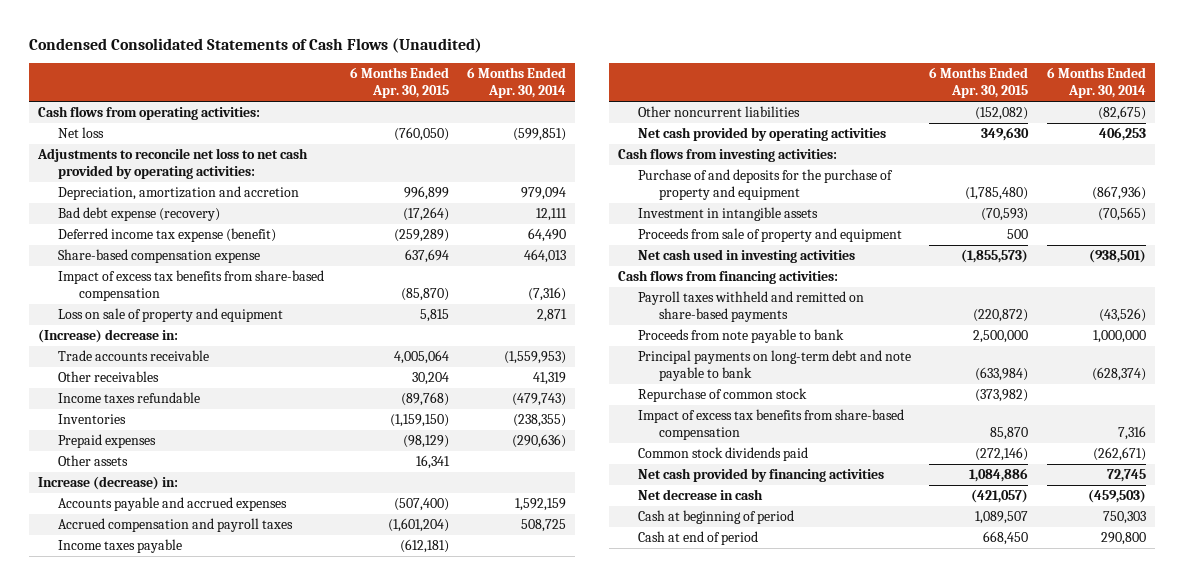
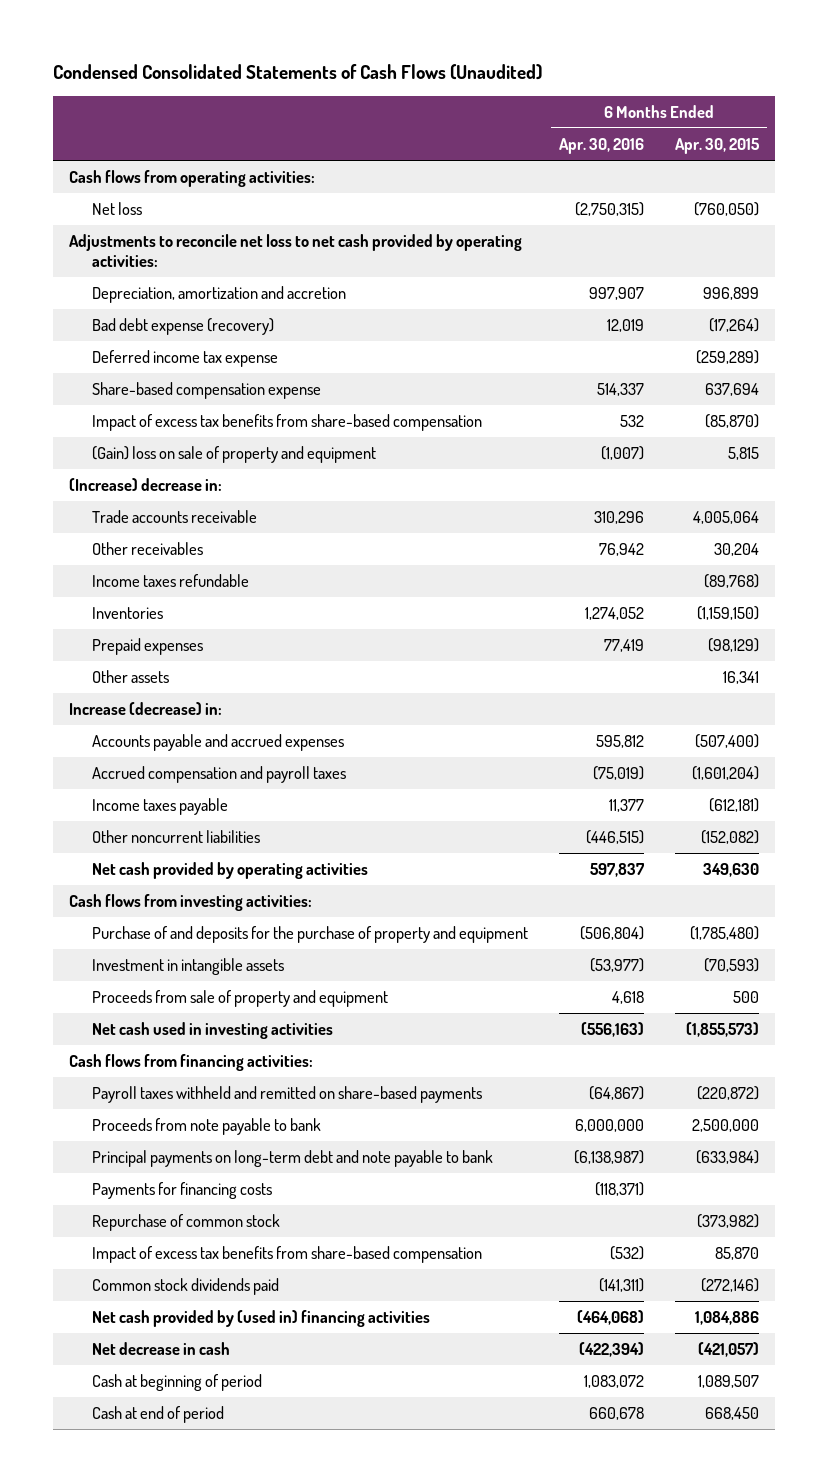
- | 6 Months Ended Apr. 30, 2015 | 6 Months Ended Apr. 30, 2014
+ | 6 Months Ended Apr. 30, 2016 | 6 Months Ended Apr. 30, 2015
- Deferred income tax expense (benefit) | (259,289) | 64,490
+ Deferred income tax expense | | (259,289)
- Loss on sale of property and equipment | 5,815 | 2,871
+ (Gain) loss on sale of property and equipment | (1,007) | 5,815
+ Payments for financing costs | (118,371) |
- Net cash provided by financing activities | 1,084,886 | 72,745
+ Net cash provided by (used in) financing activities | (464,068) | 1,084,886

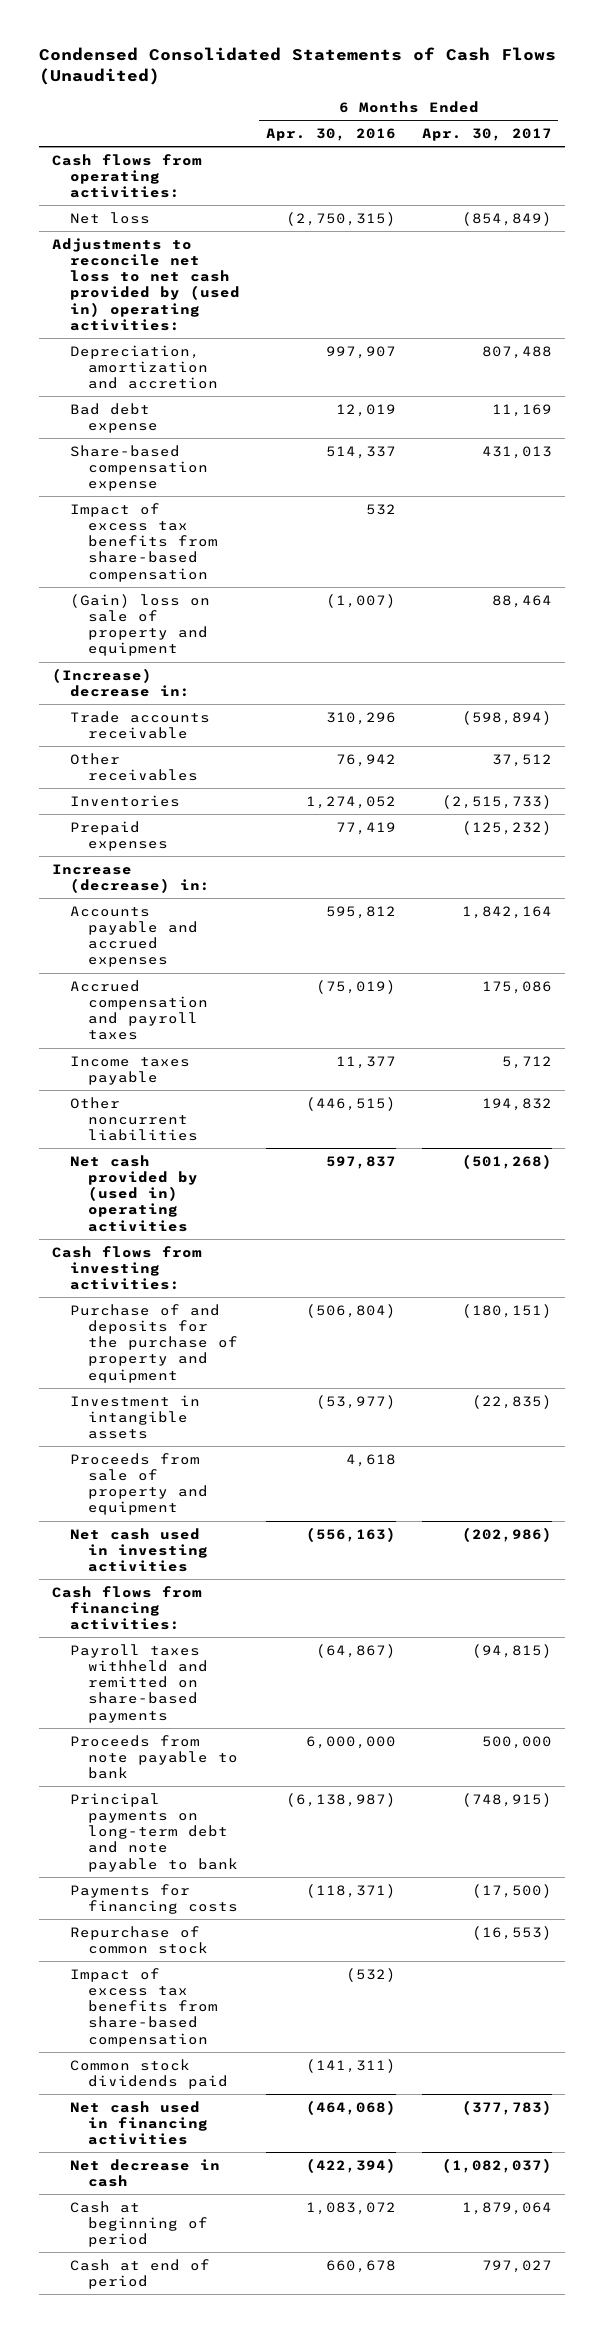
- | 6 Months Ended Apr. 30, 2016 | 6 Months Ended Apr. 30, 2015
+ | 6 Months Ended Apr. 30, 2016 | 6 Months Ended Apr. 30, 2017
- Adjustments to reconcile net loss to net cash provided by operating activities:
+ Adjustments to reconcile net loss to net cash provided by (used in) operating activities:
- Bad debt expense (recovery) | 12,019 | (17,264)
- Deferred income tax expense | | (259,289)
+ Bad debt expense | 12,019 | 11,169
- Income taxes refundable | | (89,768)
- Other assets | | 16,341
- Net cash provided by operating activities | 597,837 | 349,630
+ Net cash provided by (used in) operating activities | 597,837 | (501,268)
- Net cash provided by (used in) financing activities | (464,068) | 1,084,886
+ Net cash used in financing activities | (464,068) | (377,783)

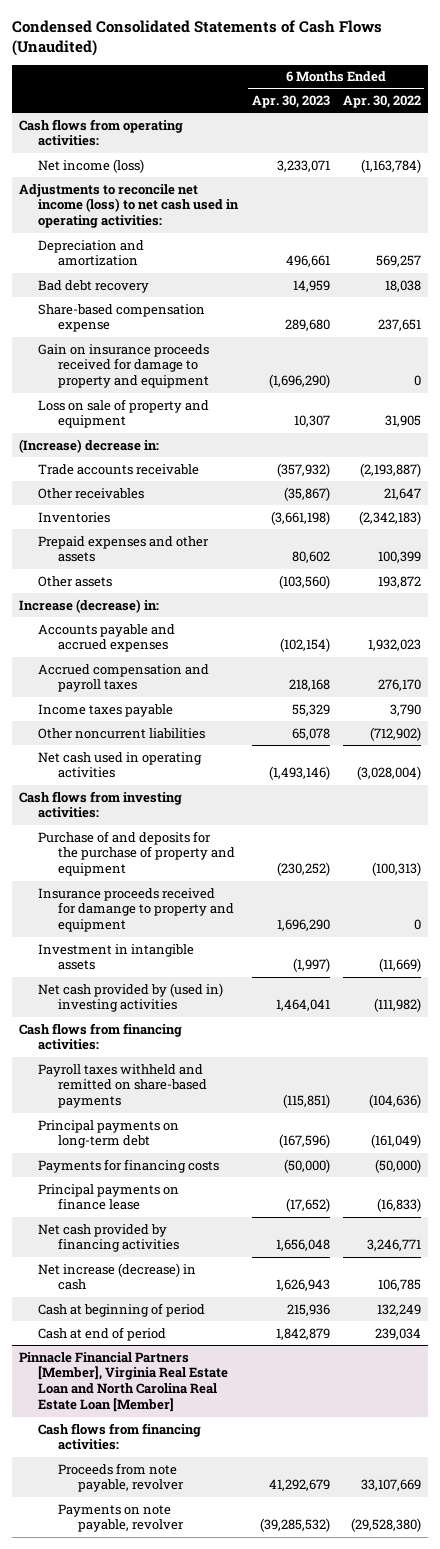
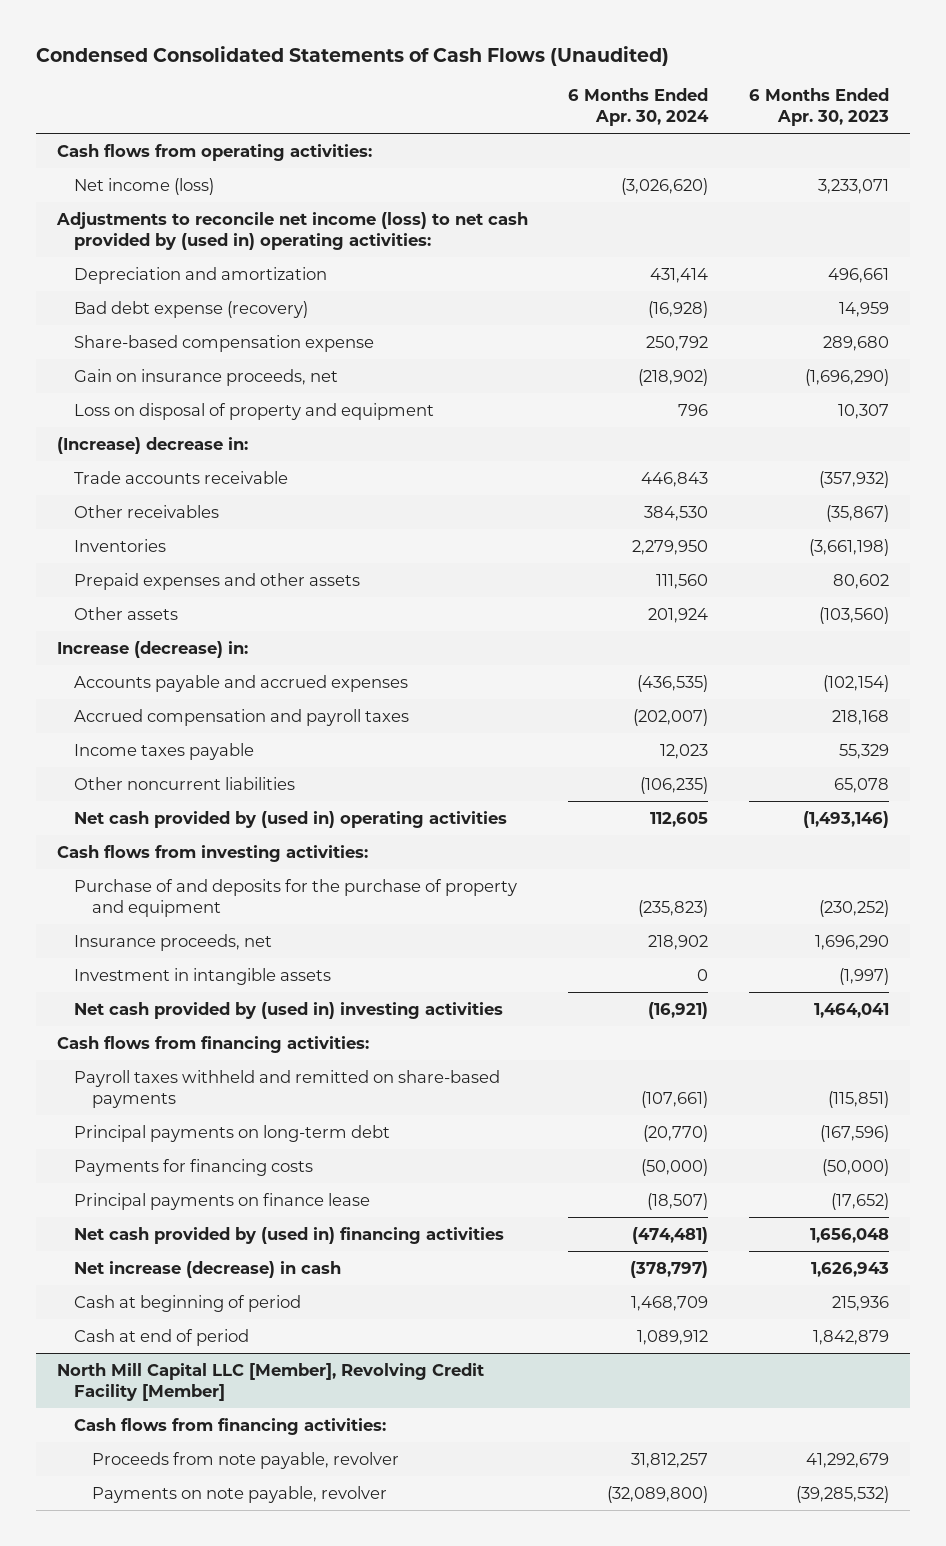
- | 6 Months Ended Apr. 30, 2023 | 6 Months Ended Apr. 30, 2022
+ | 6 Months Ended Apr. 30, 2024 | 6 Months Ended Apr. 30, 2023
- Adjustments to reconcile net income (loss) to net cash used in operating activities:
+ Adjustments to reconcile net income (loss) to net cash provided by (used in) operating activities:
- Bad debt recovery | 14,959 | 18,038
+ Bad debt expense (recovery) | (16,928) | 14,959
- Gain on insurance proceeds received for damage to property and equipment | (1,696,290) | 0
- Loss on sale of property and equipment | 10,307 | 31,905
+ Gain on insurance proceeds, net | (218,902) | (1,696,290)
+ Loss on disposal of property and equipment | 796 | 10,307
- Net cash used in operating activities | (1,493,146) | (3,028,004)
+ Net cash provided by (used in) operating activities | 112,605 | (1,493,146)
- Insurance proceeds received for damange to property and equipment | 1,696,290 | 0
+ Insurance proceeds, net | 218,902 | 1,696,290
- Net cash provided by financing activities | 1,656,048 | 3,246,771
+ Net cash provided by (used in) financing activities | (474,481) | 1,656,048
- Pinnacle Financial Partners [Member], Virginia Real Estate Loan and North Carolina Real Estate Loan [Member]
+ North Mill Capital LLC [Member], Revolving Credit Facility [Member]

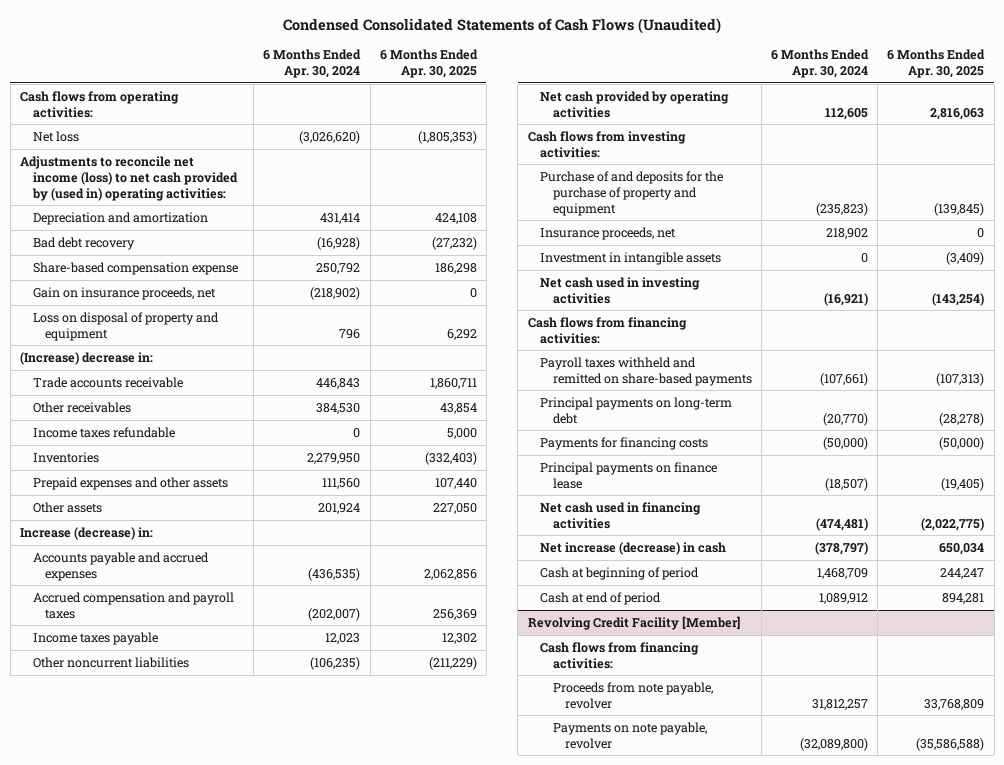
- | 6 Months Ended Apr. 30, 2024 | 6 Months Ended Apr. 30, 2023
+ | 6 Months Ended Apr. 30, 2024 | 6 Months Ended Apr. 30, 2025
- Net income (loss) | (3,026,620) | 3,233,071
+ Net loss | (3,026,620) | (1,805,353)
- Bad debt expense (recovery) | (16,928) | 14,959
+ Bad debt recovery | (16,928) | (27,232)
+ Income taxes refundable | 0 | 5,000
- Net cash provided by (used in) operating activities | 112,605 | (1,493,146)
+ Net cash provided by operating activities | 112,605 | 2,816,063
- Net cash provided by (used in) investing activities | (16,921) | 1,464,041
+ Net cash used in investing activities | (16,921) | (143,254)
- Net cash provided by (used in) financing activities | (474,481) | 1,656,048
+ Net cash used in financing activities | (474,481) | (2,022,775)
- North Mill Capital LLC [Member], Revolving Credit Facility [Member]
+ Revolving Credit Facility [Member]

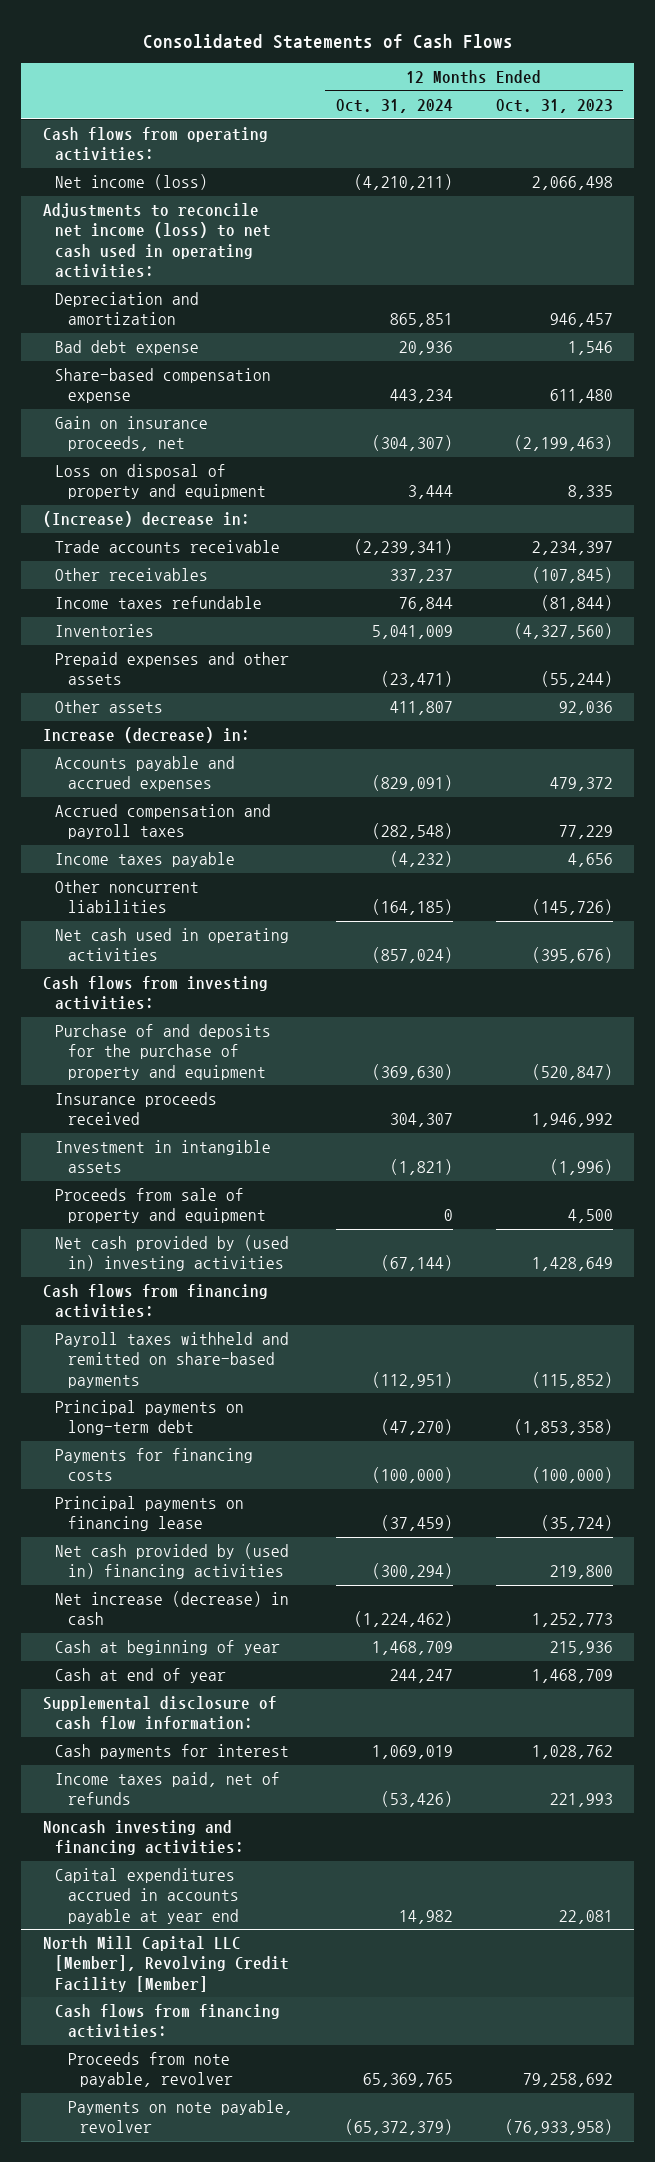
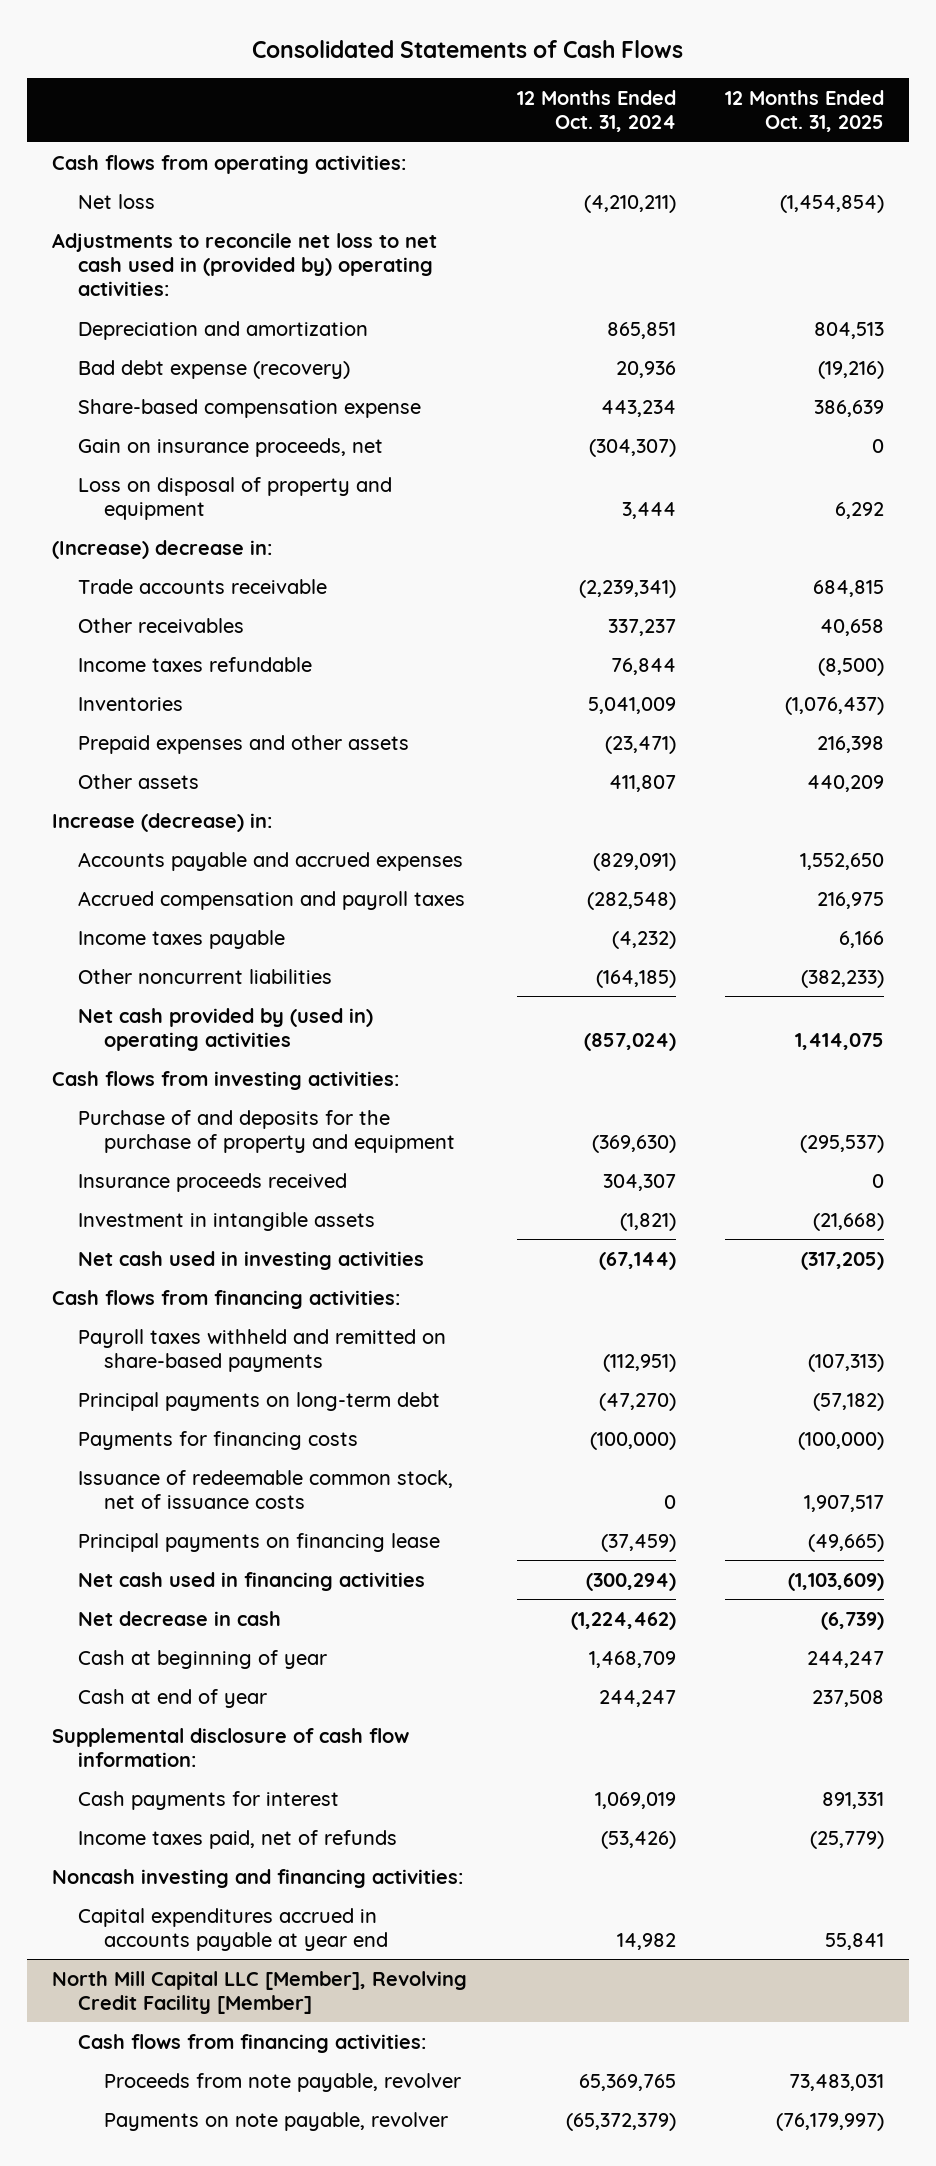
- | 12 Months Ended Oct. 31, 2024 | 12 Months Ended Oct. 31, 2023
+ | 12 Months Ended Oct. 31, 2024 | 12 Months Ended Oct. 31, 2025
- Net income (loss) | (4,210,211) | 2,066,498
- Adjustments to reconcile net income (loss) to net cash used in operating activities:
+ Net loss | (4,210,211) | (1,454,854)
+ Adjustments to reconcile net loss to net cash used in (provided by) operating activities:
- Bad debt expense | 20,936 | 1,546
+ Bad debt expense (recovery) | 20,936 | (19,216)
- Net cash used in operating activities | (857,024) | (395,676)
+ Net cash provided by (used in) operating activities | (857,024) | 1,414,075
- Proceeds from sale of property and equipment | 0 | 4,500
- Net cash provided by (used in) investing activities | (67,144) | 1,428,649
+ Net cash used in investing activities | (67,144) | (317,205)
+ Issuance of redeemable common stock, net of issuance costs | 0 | 1,907,517
- Net cash provided by (used in) financing activities | (300,294) | 219,800
- Net increase (decrease) in cash | (1,224,462) | 1,252,773
+ Net cash used in financing activities | (300,294) | (1,103,609)
+ Net decrease in cash | (1,224,462) | (6,739)

